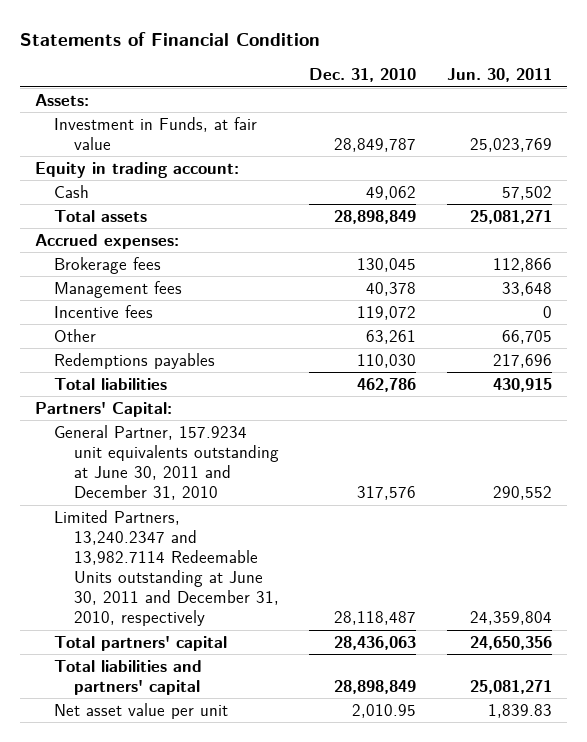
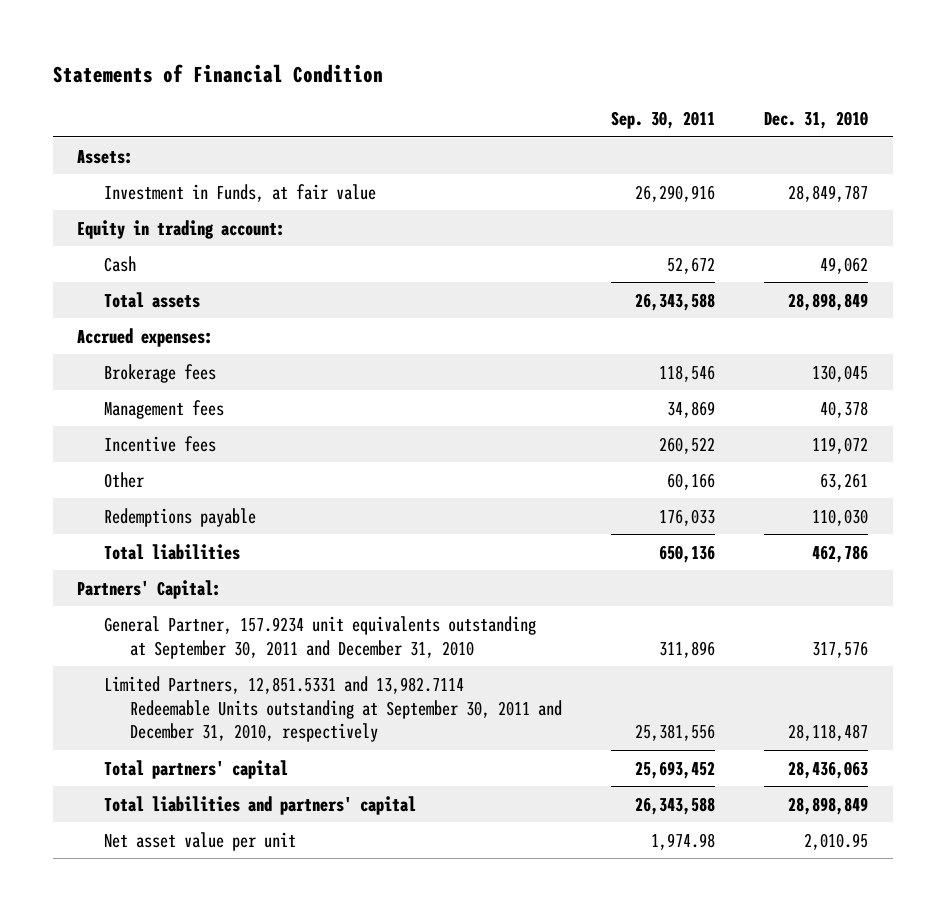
- | Dec. 31, 2010 | Jun. 30, 2011
+ | Sep. 30, 2011 | Dec. 31, 2010
- Redemptions payables | 110,030 | 217,696
+ Redemptions payable | 176,033 | 110,030
- General Partner, 157.9234 unit equivalents outstanding at June 30, 2011 and December 31, 2010 | 317,576 | 290,552
- Limited Partners, 13,240.2347 and 13,982.7114 Redeemable Units outstanding at June 30, 2011 and December 31, 2010, respectively | 28,118,487 | 24,359,804
+ General Partner, 157.9234 unit equivalents outstanding at September 30, 2011 and December 31, 2010 | 311,896 | 317,576
+ Limited Partners, 12,851.5331 and 13,982.7114 Redeemable Units outstanding at September 30, 2011 and December 31, 2010, respectively | 25,381,556 | 28,118,487

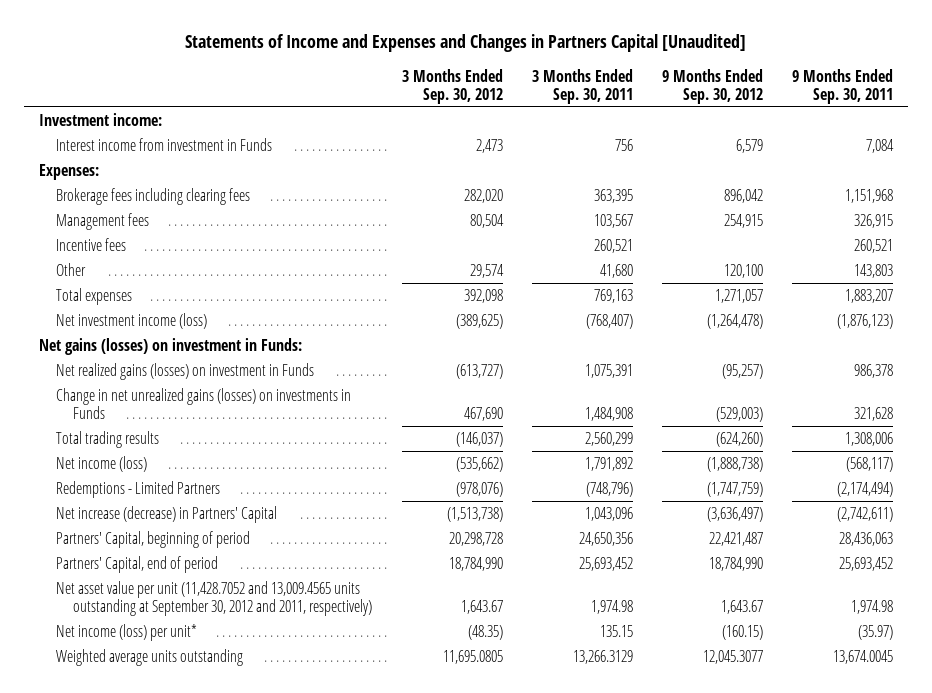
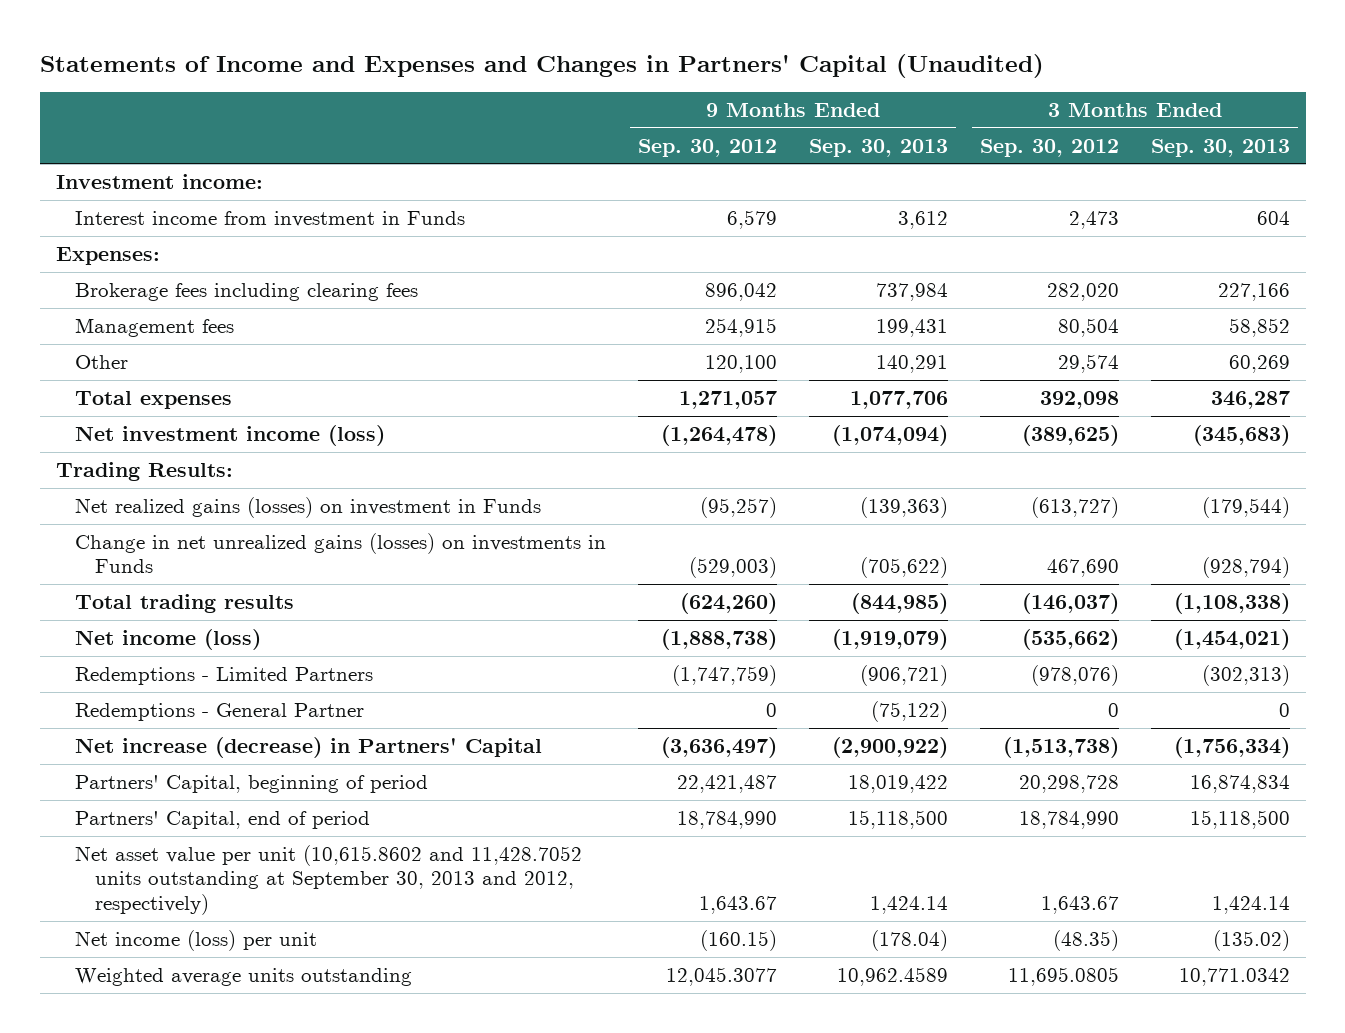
- Statements of Income and Expenses and Changes in Partners Capital [Unaudited]
+ Statements of Income and Expenses and Changes in Partners' Capital (Unaudited)
- | 3 Months Ended Sep. 30, 2012 | 3 Months Ended Sep. 30, 2011 | 9 Months Ended Sep. 30, 2012 | 9 Months Ended Sep. 30, 2011
+ | 9 Months Ended Sep. 30, 2012 | 9 Months Ended Sep. 30, 2013 | 3 Months Ended Sep. 30, 2012 | 3 Months Ended Sep. 30, 2013
- Incentive fees | | 260,521 | | 260,521
- Net gains (losses) on investment in Funds:
+ Trading Results:
+ Redemptions - General Partner | 0 | (75,122) | 0 | 0
- Net asset value per unit (11,428.7052 and 13,009.4565 units outstanding at September 30, 2012 and 2011, respectively) | 1,643.67 | 1,974.98 | 1,643.67 | 1,974.98
- Net income (loss) per unit* | (48.35) | 135.15 | (160.15) | (35.97)
+ Net asset value per unit (10,615.8602 and 11,428.7052 units outstanding at September 30, 2013 and 2012, respectively) | 1,643.67 | 1,424.14 | 1,643.67 | 1,424.14
+ Net income (loss) per unit | (160.15) | (178.04) | (48.35) | (135.02)

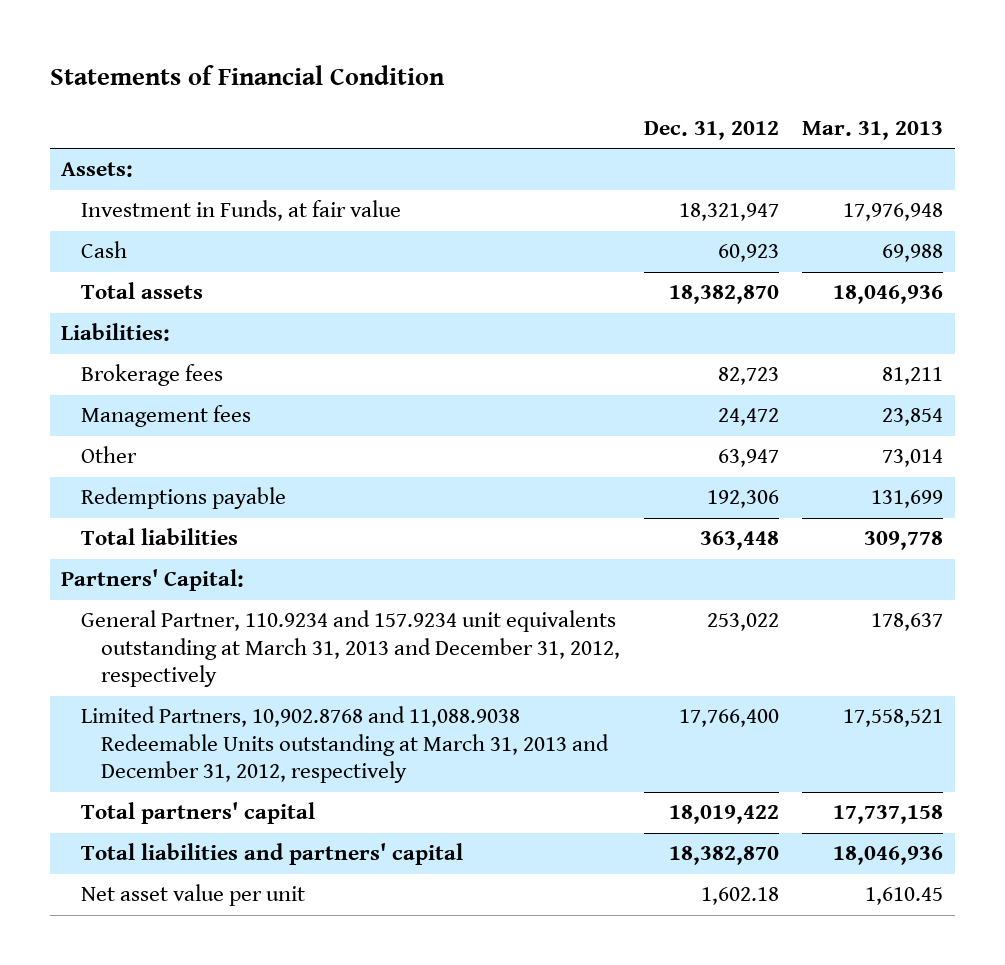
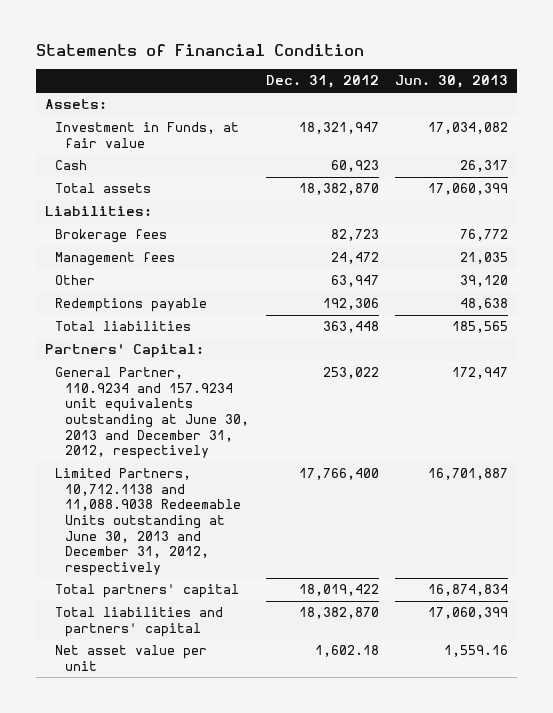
- | Dec. 31, 2012 | Mar. 31, 2013
+ | Dec. 31, 2012 | Jun. 30, 2013
- General Partner, 110.9234 and 157.9234 unit equivalents outstanding at March 31, 2013 and December 31, 2012, respectively | 253,022 | 178,637
- Limited Partners, 10,902.8768 and 11,088.9038 Redeemable Units outstanding at March 31, 2013 and December 31, 2012, respectively | 17,766,400 | 17,558,521
+ General Partner, 110.9234 and 157.9234 unit equivalents outstanding at June 30, 2013 and December 31, 2012, respectively | 253,022 | 172,947
+ Limited Partners, 10,712.1138 and 11,088.9038 Redeemable Units outstanding at June 30, 2013 and December 31, 2012, respectively | 17,766,400 | 16,701,887

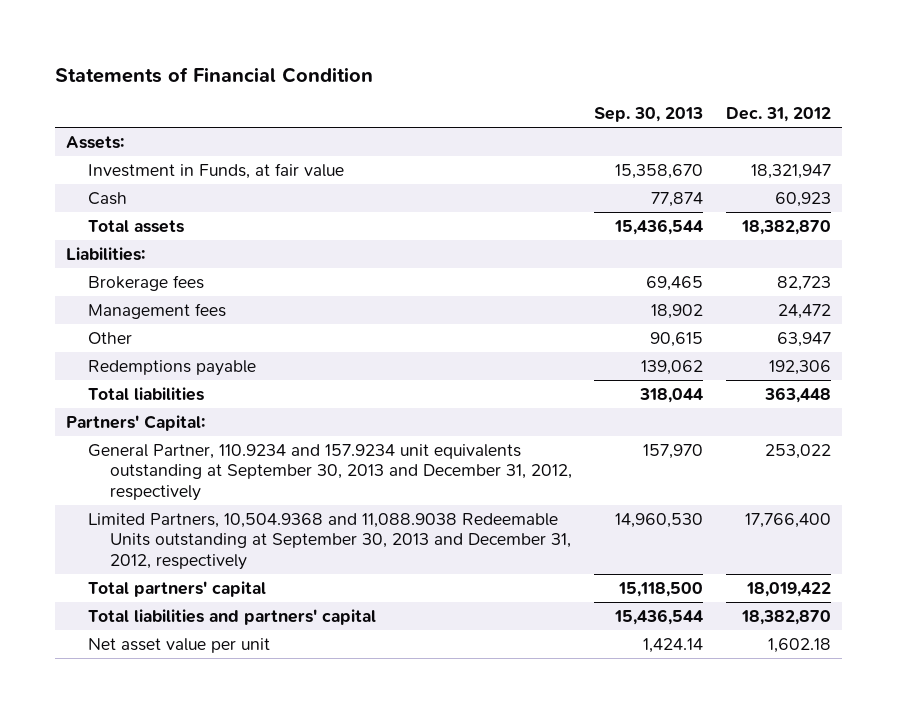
- | Dec. 31, 2012 | Jun. 30, 2013
+ | Sep. 30, 2013 | Dec. 31, 2012
- General Partner, 110.9234 and 157.9234 unit equivalents outstanding at June 30, 2013 and December 31, 2012, respectively | 253,022 | 172,947
- Limited Partners, 10,712.1138 and 11,088.9038 Redeemable Units outstanding at June 30, 2013 and December 31, 2012, respectively | 17,766,400 | 16,701,887
+ General Partner, 110.9234 and 157.9234 unit equivalents outstanding at September 30, 2013 and December 31, 2012, respectively | 157,970 | 253,022
+ Limited Partners, 10,504.9368 and 11,088.9038 Redeemable Units outstanding at September 30, 2013 and December 31, 2012, respectively | 14,960,530 | 17,766,400

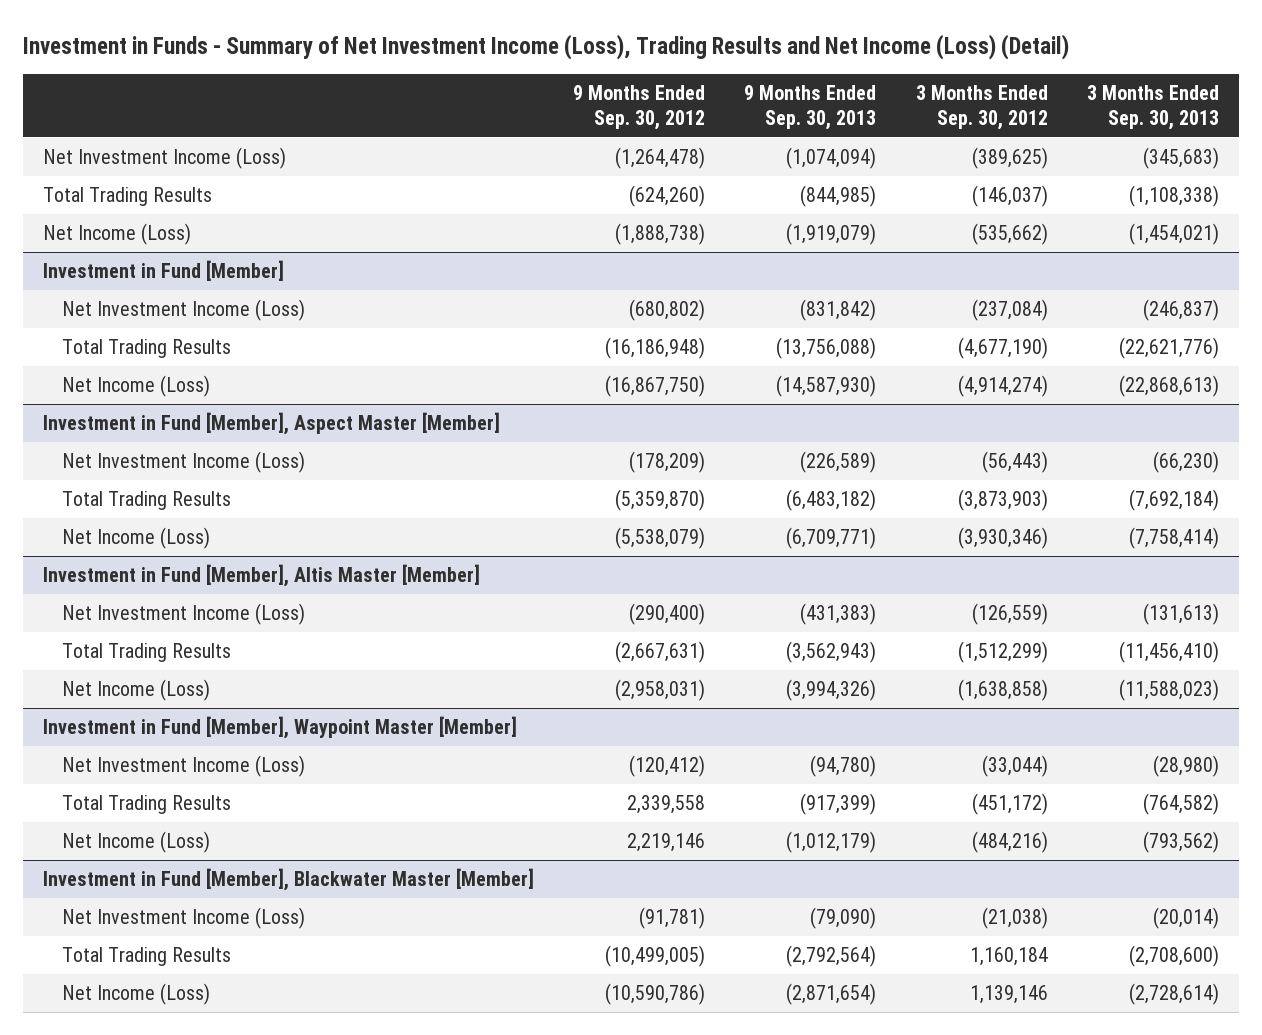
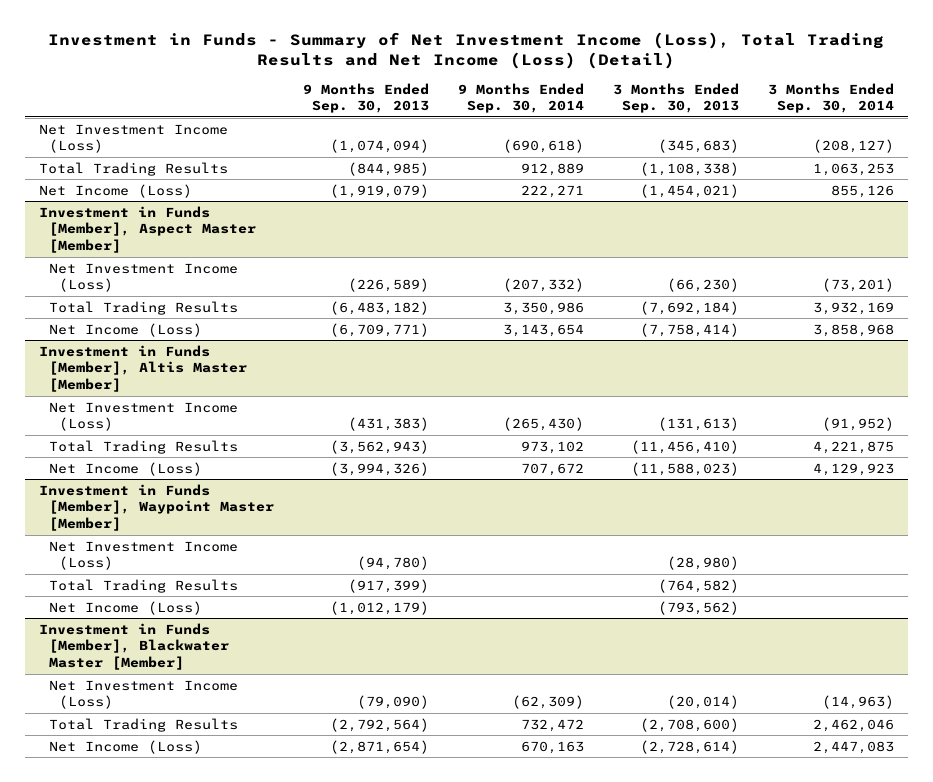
- Investment in Funds - Summary of Net Investment Income (Loss), Trading Results and Net Income (Loss) (Detail)
+ Investment in Funds - Summary of Net Investment Income (Loss), Total Trading Results and Net Income (Loss) (Detail)
- | 9 Months Ended Sep. 30, 2012 | 9 Months Ended Sep. 30, 2013 | 3 Months Ended Sep. 30, 2012 | 3 Months Ended Sep. 30, 2013
+ | 9 Months Ended Sep. 30, 2013 | 9 Months Ended Sep. 30, 2014 | 3 Months Ended Sep. 30, 2013 | 3 Months Ended Sep. 30, 2014
- Investment in Fund [Member]
- Net Investment Income (Loss) | (680,802) | (831,842) | (237,084) | (246,837)
- Total Trading Results | (16,186,948) | (13,756,088) | (4,677,190) | (22,621,776)
- Net Income (Loss) | (16,867,750) | (14,587,930) | (4,914,274) | (22,868,613)
- Investment in Fund [Member], Aspect Master [Member]
+ Investment in Funds [Member], Aspect Master [Member]
- Investment in Fund [Member], Altis Master [Member]
+ Investment in Funds [Member], Altis Master [Member]
- Investment in Fund [Member], Waypoint Master [Member]
+ Investment in Funds [Member], Waypoint Master [Member]
- Investment in Fund [Member], Blackwater Master [Member]
+ Investment in Funds [Member], Blackwater Master [Member]

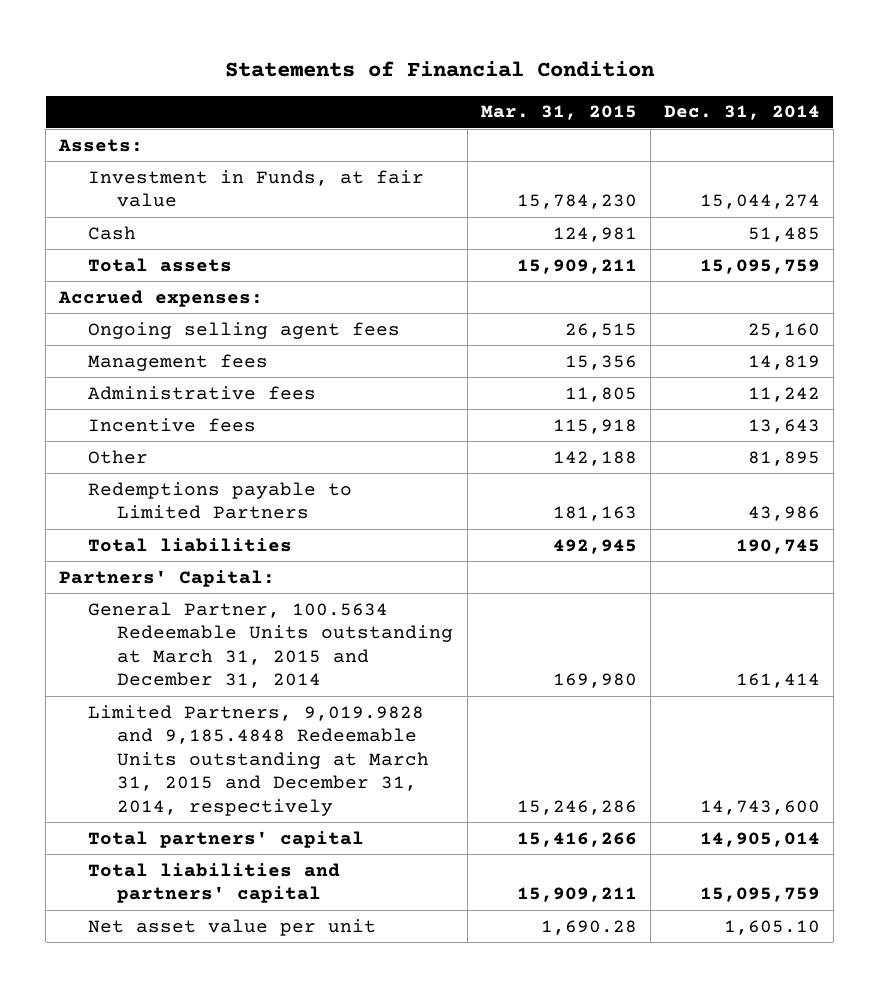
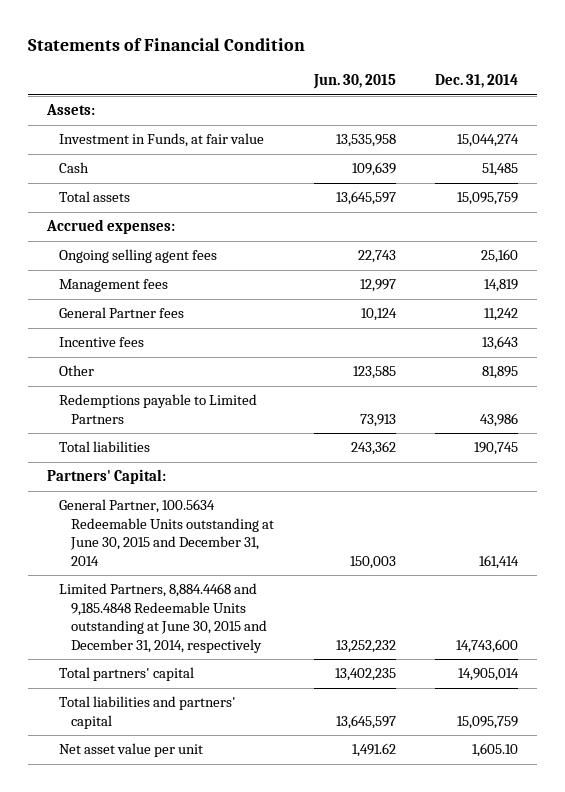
- | Mar. 31, 2015 | Dec. 31, 2014
+ | Jun. 30, 2015 | Dec. 31, 2014
- Administrative fees | 11,805 | 11,242
+ General Partner fees | 10,124 | 11,242
- General Partner, 100.5634 Redeemable Units outstanding at March 31, 2015 and December 31, 2014 | 169,980 | 161,414
- Limited Partners, 9,019.9828 and 9,185.4848 Redeemable Units outstanding at March 31, 2015 and December 31, 2014, respectively | 15,246,286 | 14,743,600
+ General Partner, 100.5634 Redeemable Units outstanding at June 30, 2015 and December 31, 2014 | 150,003 | 161,414
+ Limited Partners, 8,884.4468 and 9,185.4848 Redeemable Units outstanding at June 30, 2015 and December 31, 2014, respectively | 13,252,232 | 14,743,600

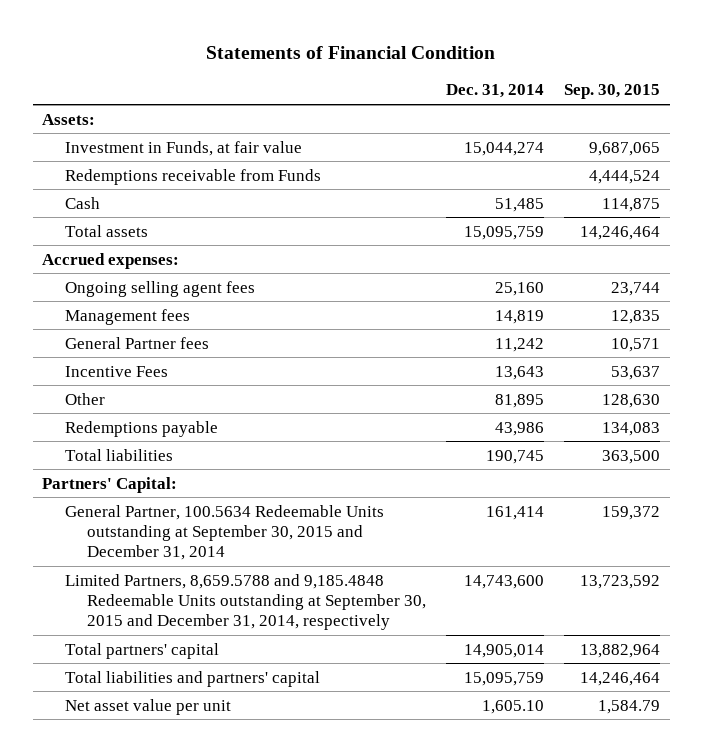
- | Jun. 30, 2015 | Dec. 31, 2014
+ | Dec. 31, 2014 | Sep. 30, 2015
+ Redemptions receivable from Funds | | 4,444,524
- Incentive fees | | 13,643
+ Incentive Fees | 13,643 | 53,637
- Redemptions payable to Limited Partners | 73,913 | 43,986
+ Redemptions payable | 43,986 | 134,083
- General Partner, 100.5634 Redeemable Units outstanding at June 30, 2015 and December 31, 2014 | 150,003 | 161,414
- Limited Partners, 8,884.4468 and 9,185.4848 Redeemable Units outstanding at June 30, 2015 and December 31, 2014, respectively | 13,252,232 | 14,743,600
+ General Partner, 100.5634 Redeemable Units outstanding at September 30, 2015 and December 31, 2014 | 161,414 | 159,372
+ Limited Partners, 8,659.5788 and 9,185.4848 Redeemable Units outstanding at September 30, 2015 and December 31, 2014, respectively | 14,743,600 | 13,723,592

